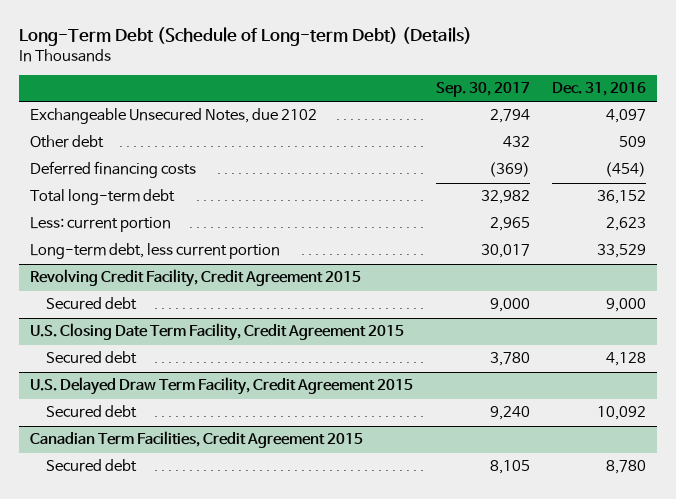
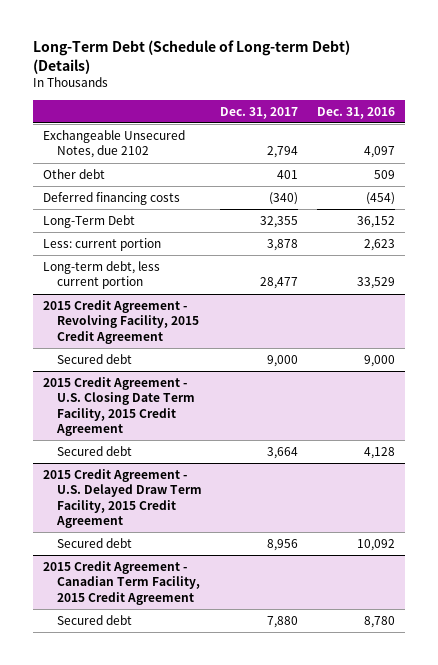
- | Sep. 30, 2017 | Dec. 31, 2016
+ | Dec. 31, 2017 | Dec. 31, 2016
- Total long-term debt | 32,982 | 36,152
+ Long-Term Debt | 32,355 | 36,152
- Revolving Credit Facility, Credit Agreement 2015
+ 2015 Credit Agreement - Revolving Facility, 2015 Credit Agreement
- U.S. Closing Date Term Facility, Credit Agreement 2015
+ 2015 Credit Agreement - U.S. Closing Date Term Facility, 2015 Credit Agreement
- U.S. Delayed Draw Term Facility, Credit Agreement 2015
+ 2015 Credit Agreement - U.S. Delayed Draw Term Facility, 2015 Credit Agreement
- Canadian Term Facilities, Credit Agreement 2015
+ 2015 Credit Agreement - Canadian Term Facility, 2015 Credit Agreement

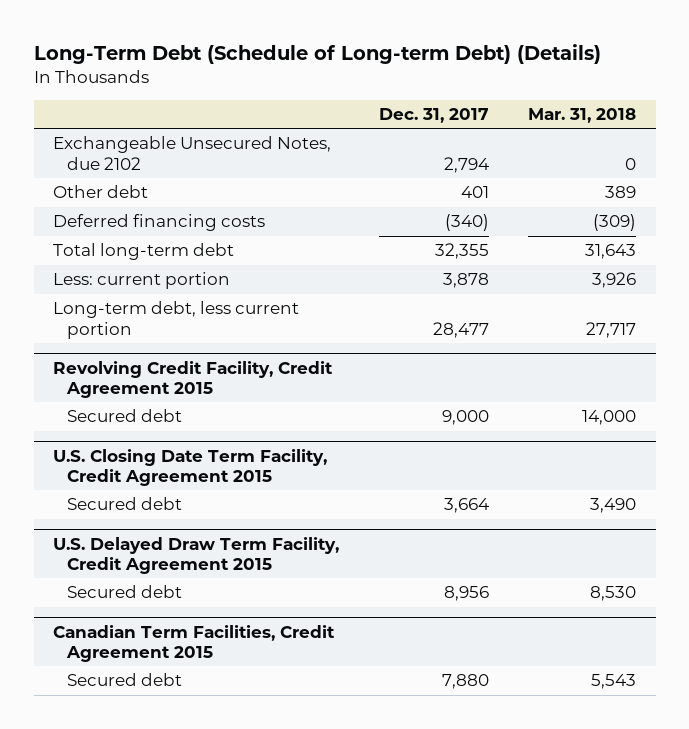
- | Dec. 31, 2017 | Dec. 31, 2016
+ | Dec. 31, 2017 | Mar. 31, 2018
- Long-Term Debt | 32,355 | 36,152
+ Total long-term debt | 32,355 | 31,643
- 2015 Credit Agreement - Revolving Facility, 2015 Credit Agreement
+ Revolving Credit Facility, Credit Agreement 2015
- 2015 Credit Agreement - U.S. Closing Date Term Facility, 2015 Credit Agreement
+ U.S. Closing Date Term Facility, Credit Agreement 2015
- 2015 Credit Agreement - U.S. Delayed Draw Term Facility, 2015 Credit Agreement
+ U.S. Delayed Draw Term Facility, Credit Agreement 2015
- 2015 Credit Agreement - Canadian Term Facility, 2015 Credit Agreement
+ Canadian Term Facilities, Credit Agreement 2015

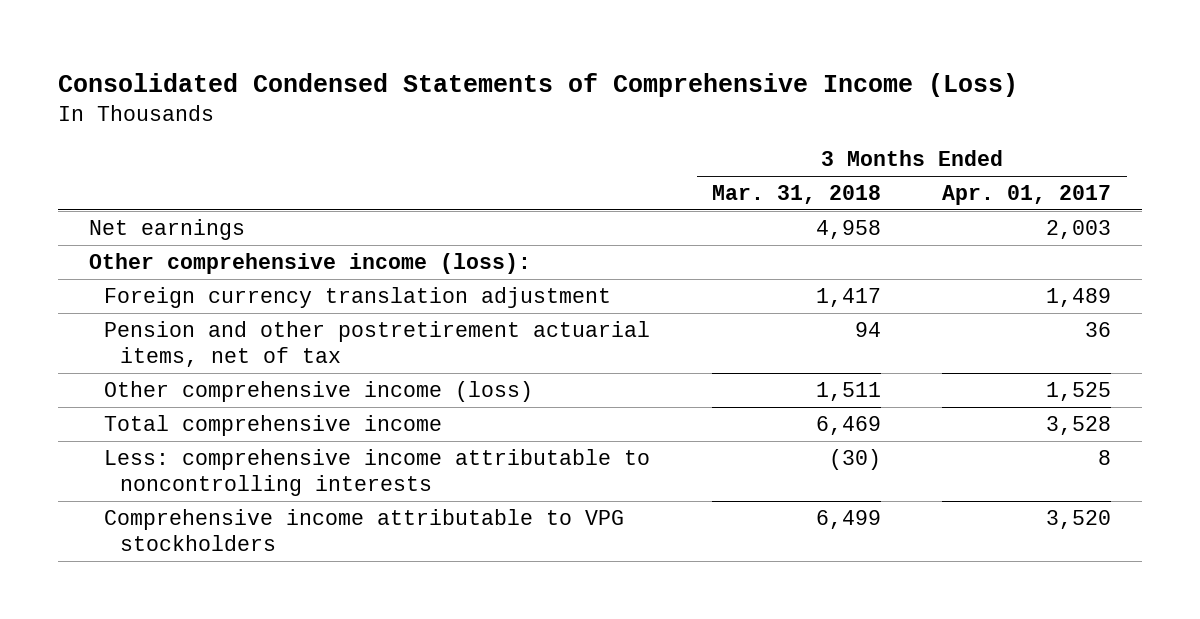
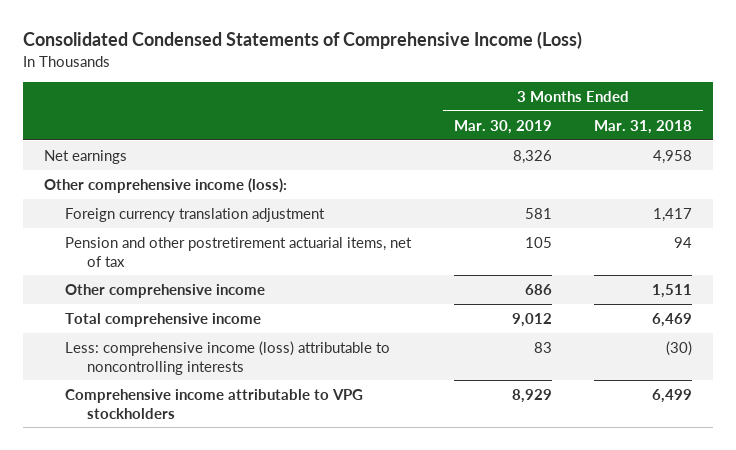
- | 3 Months Ended Mar. 31, 2018 | 3 Months Ended Apr. 01, 2017
+ | 3 Months Ended Mar. 30, 2019 | 3 Months Ended Mar. 31, 2018
- Other comprehensive income (loss) | 1,511 | 1,525
+ Other comprehensive income | 686 | 1,511
- Less: comprehensive income attributable to noncontrolling interests | (30) | 8
+ Less: comprehensive income (loss) attributable to noncontrolling interests | 83 | (30)

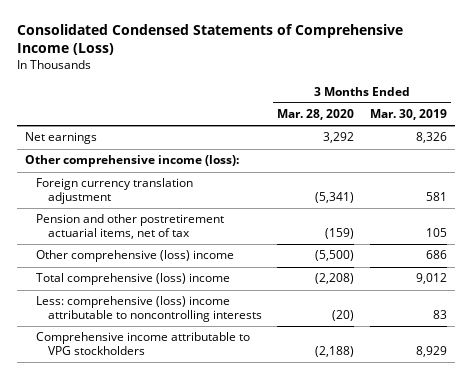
- | 3 Months Ended Mar. 30, 2019 | 3 Months Ended Mar. 31, 2018
+ | 3 Months Ended Mar. 28, 2020 | 3 Months Ended Mar. 30, 2019
- Other comprehensive income | 686 | 1,511
- Total comprehensive income | 9,012 | 6,469
- Less: comprehensive income (loss) attributable to noncontrolling interests | 83 | (30)
+ Other comprehensive (loss) income | (5,500) | 686
+ Total comprehensive (loss) income | (2,208) | 9,012
+ Less: comprehensive (loss) income attributable to noncontrolling interests | (20) | 83

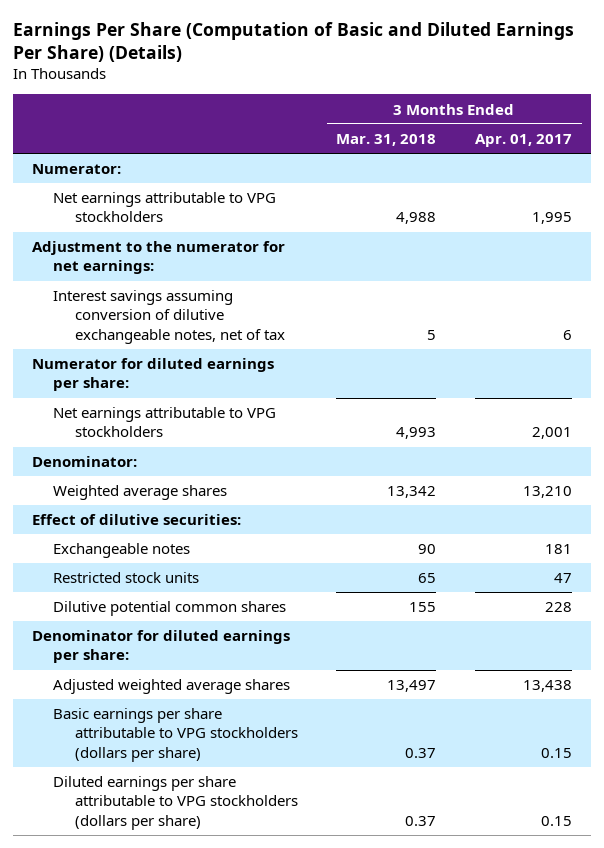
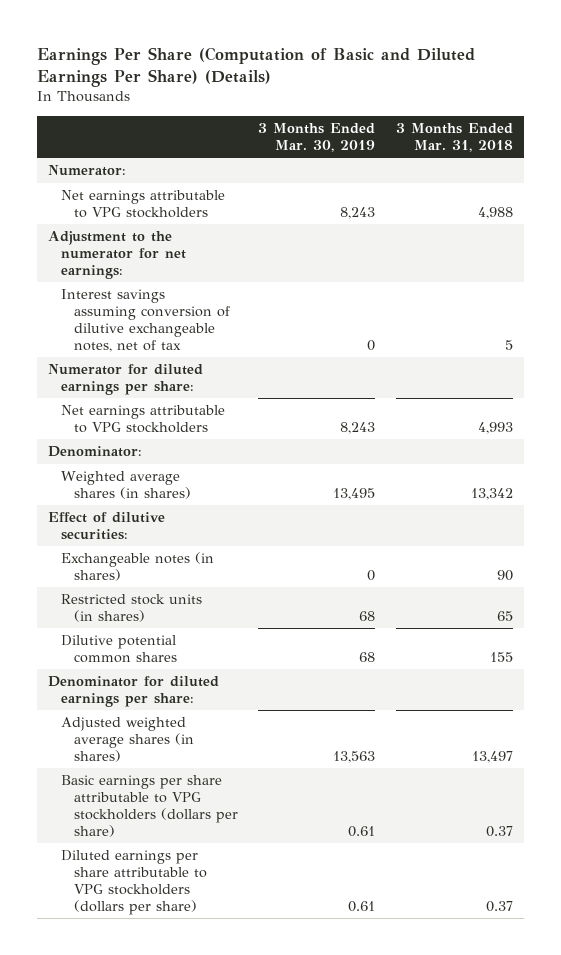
- | 3 Months Ended Mar. 31, 2018 | 3 Months Ended Apr. 01, 2017
+ | 3 Months Ended Mar. 30, 2019 | 3 Months Ended Mar. 31, 2018
- Weighted average shares | 13,342 | 13,210
+ Weighted average shares (in shares) | 13,495 | 13,342
- Exchangeable notes | 90 | 181
- Restricted stock units | 65 | 47
+ Exchangeable notes (in shares) | 0 | 90
+ Restricted stock units (in shares) | 68 | 65
- Adjusted weighted average shares | 13,497 | 13,438
+ Adjusted weighted average shares (in shares) | 13,563 | 13,497

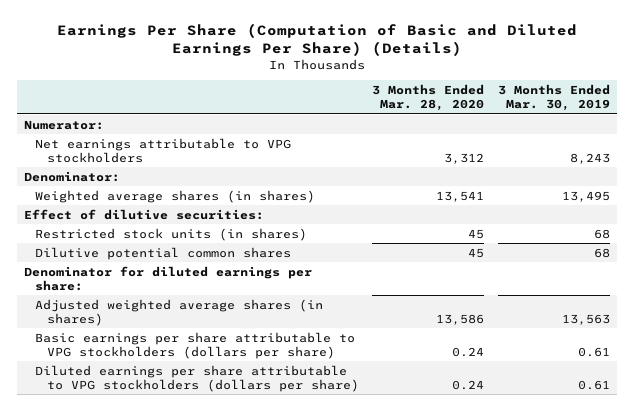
- | 3 Months Ended Mar. 30, 2019 | 3 Months Ended Mar. 31, 2018
+ | 3 Months Ended Mar. 28, 2020 | 3 Months Ended Mar. 30, 2019
- Adjustment to the numerator for net earnings:
- Interest savings assuming conversion of dilutive exchangeable notes, net of tax | 0 | 5
- Numerator for diluted earnings per share:
- Net earnings attributable to VPG stockholders | 8,243 | 4,993
- Exchangeable notes (in shares) | 0 | 90

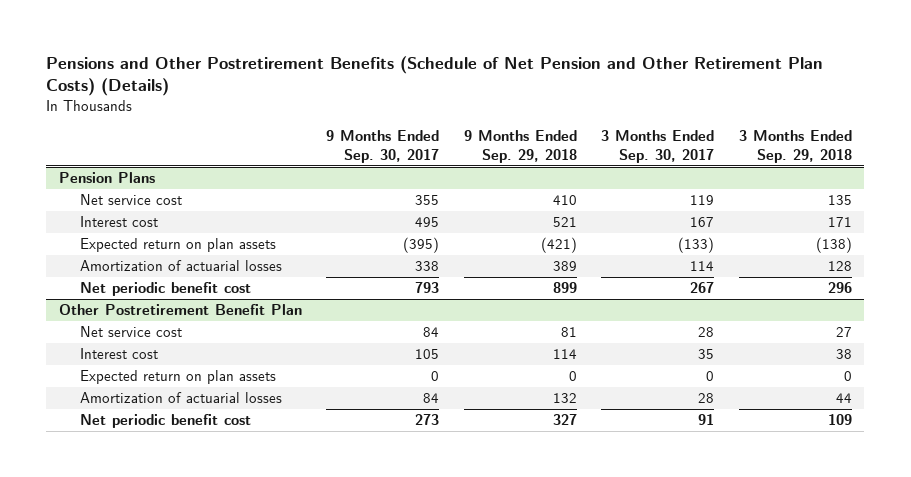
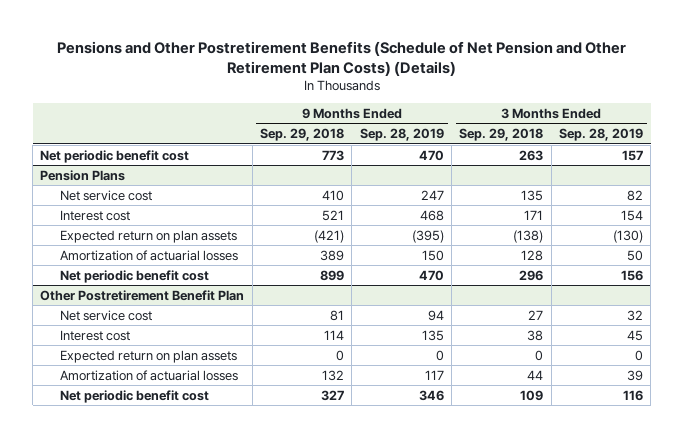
- | 9 Months Ended Sep. 30, 2017 | 9 Months Ended Sep. 29, 2018 | 3 Months Ended Sep. 30, 2017 | 3 Months Ended Sep. 29, 2018
+ | 9 Months Ended Sep. 29, 2018 | 9 Months Ended Sep. 28, 2019 | 3 Months Ended Sep. 29, 2018 | 3 Months Ended Sep. 28, 2019
+ Net periodic benefit cost | 773 | 470 | 263 | 157

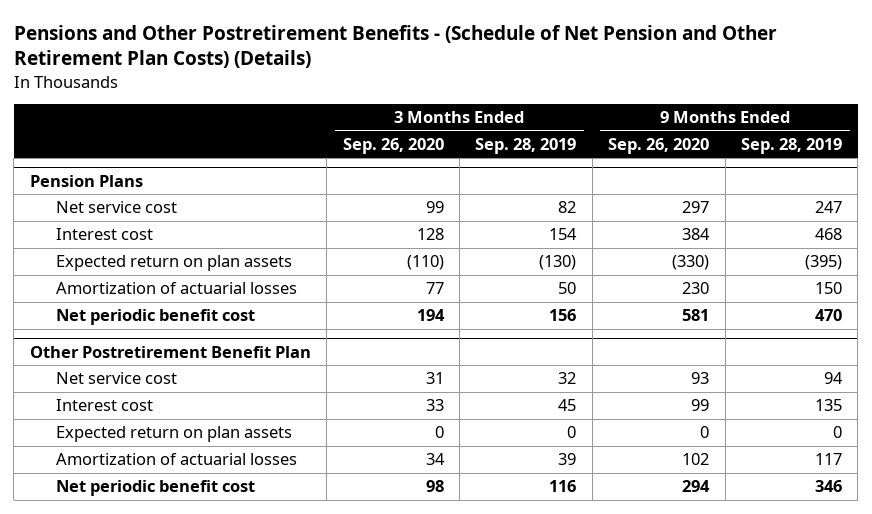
- Pensions and Other Postretirement Benefits (Schedule of Net Pension and Other Retirement Plan Costs) (Details)
+ Pensions and Other Postretirement Benefits - (Schedule of Net Pension and Other Retirement Plan Costs) (Details)
- | 9 Months Ended Sep. 29, 2018 | 9 Months Ended Sep. 28, 2019 | 3 Months Ended Sep. 29, 2018 | 3 Months Ended Sep. 28, 2019
+ | 3 Months Ended Sep. 26, 2020 | 3 Months Ended Sep. 28, 2019 | 9 Months Ended Sep. 26, 2020 | 9 Months Ended Sep. 28, 2019
- Net periodic benefit cost | 773 | 470 | 263 | 157

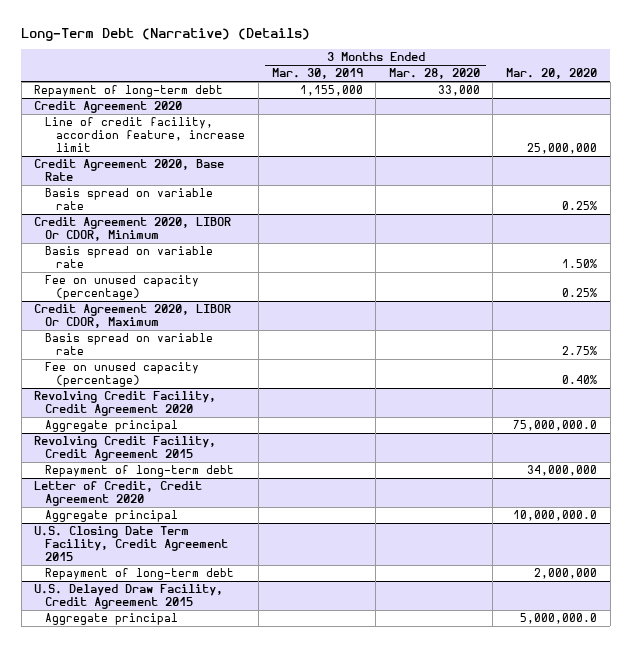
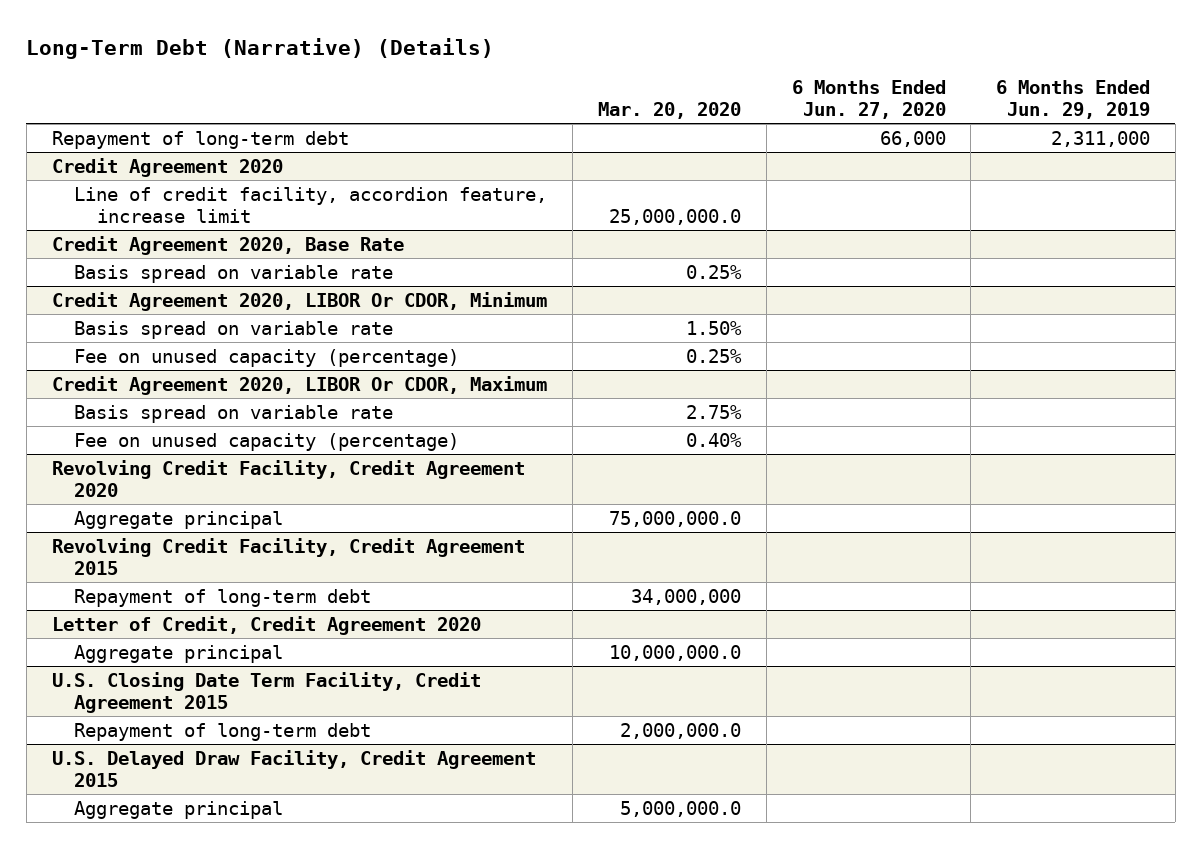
- | 3 Months Ended Mar. 30, 2019 | 3 Months Ended Mar. 28, 2020 | Mar. 20, 2020
+ | Mar. 20, 2020 | 6 Months Ended Jun. 27, 2020 | 6 Months Ended Jun. 29, 2019
@ Credit Agreement 2020
- Line of credit facility, accordion feature, increase limit | | | 25,000,000
+ Line of credit facility, accordion feature, increase limit | 25,000,000.0 | |
@ U.S. Closing Date Term Facility, Credit Agreement 2015
- Repayment of long-term debt | | | 2,000,000
+ Repayment of long-term debt | 2,000,000.0 | |

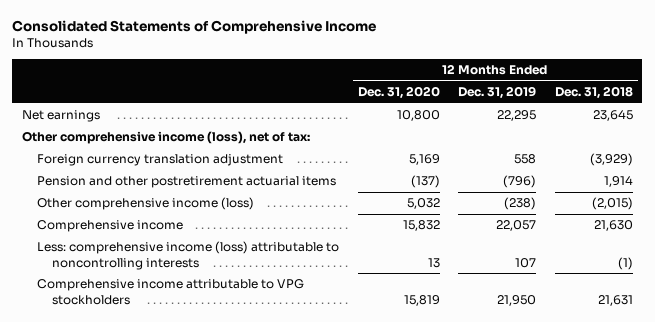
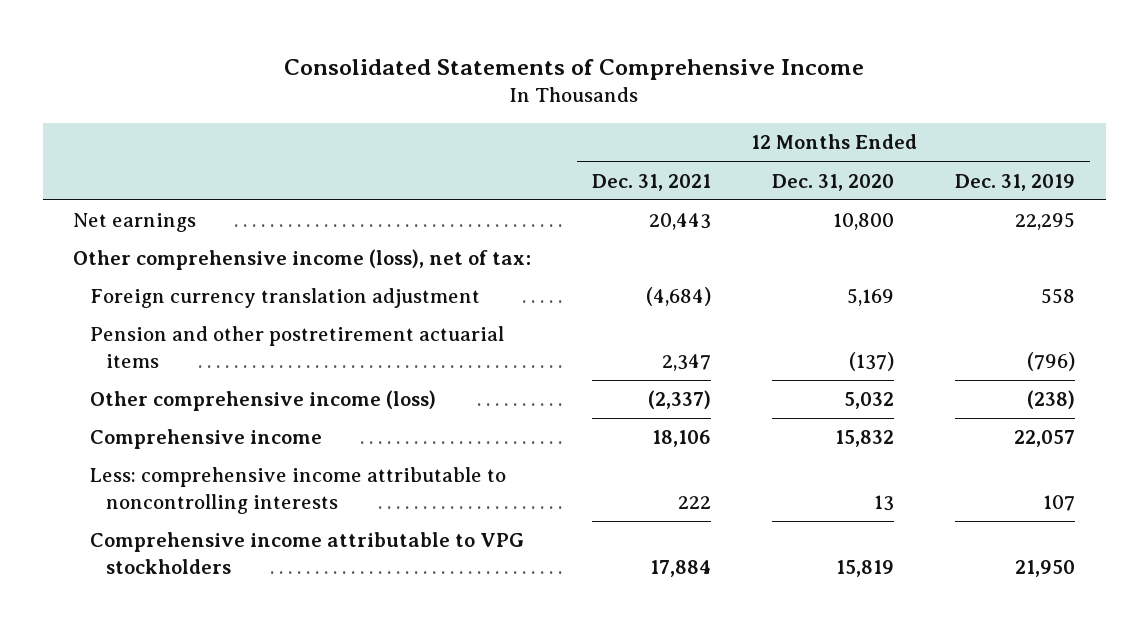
- | 12 Months Ended Dec. 31, 2020 | 12 Months Ended Dec. 31, 2019 | 12 Months Ended Dec. 31, 2018
+ | 12 Months Ended Dec. 31, 2021 | 12 Months Ended Dec. 31, 2020 | 12 Months Ended Dec. 31, 2019
- Less: comprehensive income (loss) attributable to noncontrolling interests | 13 | 107 | (1)
+ Less: comprehensive income attributable to noncontrolling interests | 222 | 13 | 107

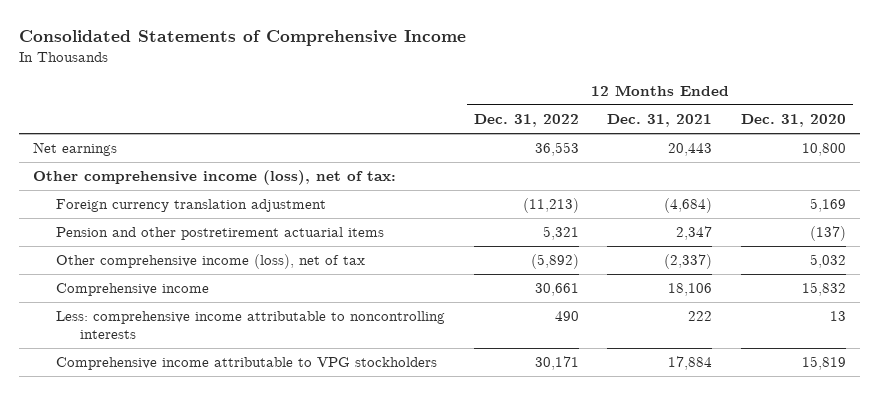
- | 12 Months Ended Dec. 31, 2021 | 12 Months Ended Dec. 31, 2020 | 12 Months Ended Dec. 31, 2019
+ | 12 Months Ended Dec. 31, 2022 | 12 Months Ended Dec. 31, 2021 | 12 Months Ended Dec. 31, 2020
- Other comprehensive income (loss) | (2,337) | 5,032 | (238)
+ Other comprehensive income (loss), net of tax | (5,892) | (2,337) | 5,032

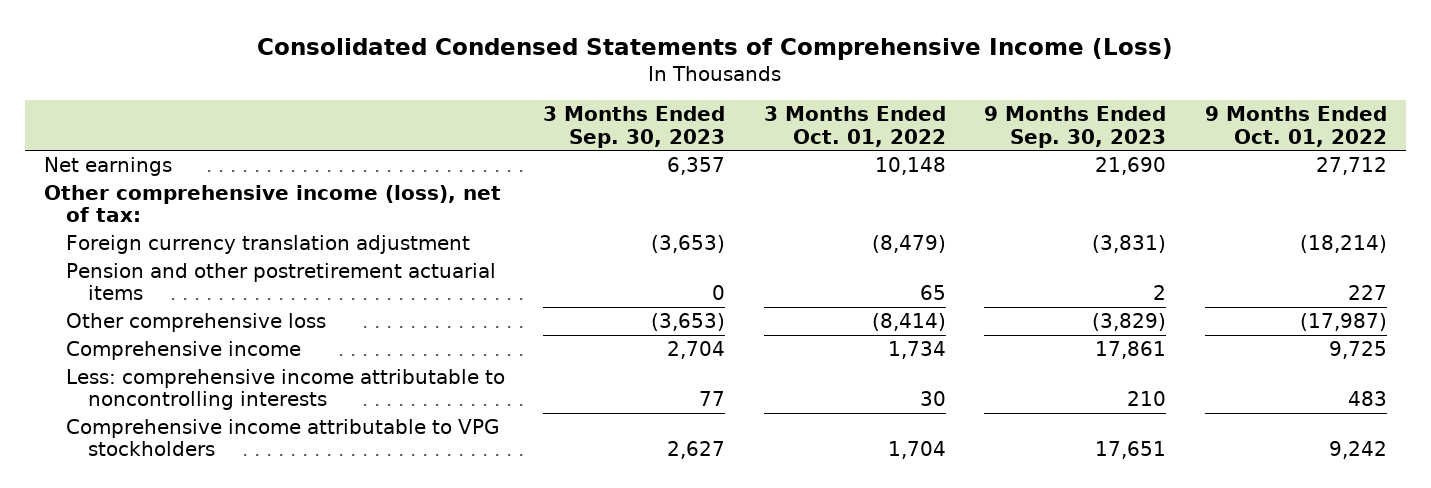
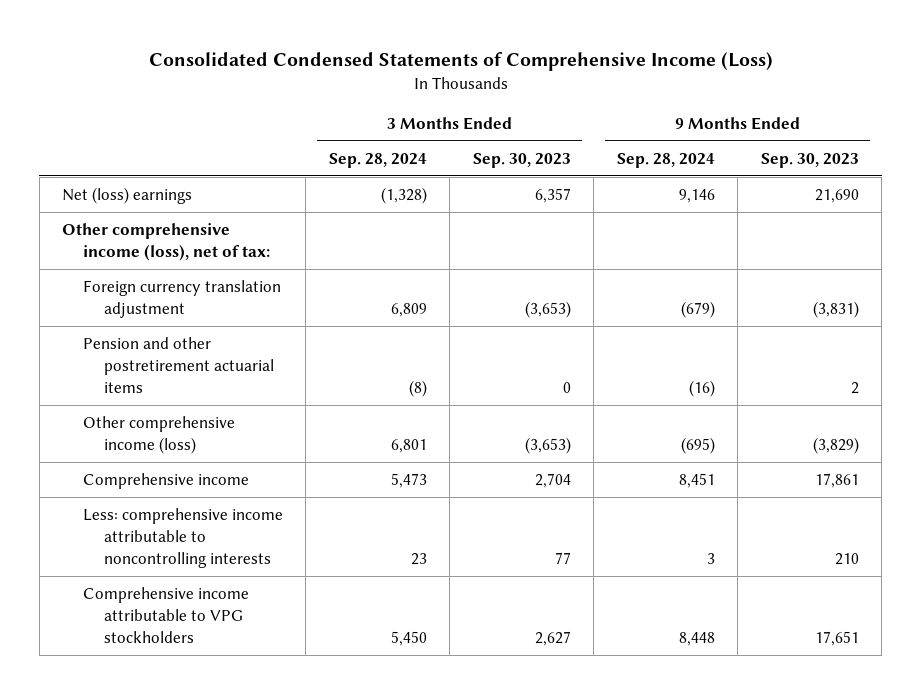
- | 3 Months Ended Sep. 30, 2023 | 3 Months Ended Oct. 01, 2022 | 9 Months Ended Sep. 30, 2023 | 9 Months Ended Oct. 01, 2022
+ | 3 Months Ended Sep. 28, 2024 | 3 Months Ended Sep. 30, 2023 | 9 Months Ended Sep. 28, 2024 | 9 Months Ended Sep. 30, 2023
- Net earnings | 6,357 | 10,148 | 21,690 | 27,712
+ Net (loss) earnings | (1,328) | 6,357 | 9,146 | 21,690
- Other comprehensive loss | (3,653) | (8,414) | (3,829) | (17,987)
+ Other comprehensive income (loss) | 6,801 | (3,653) | (695) | (3,829)

